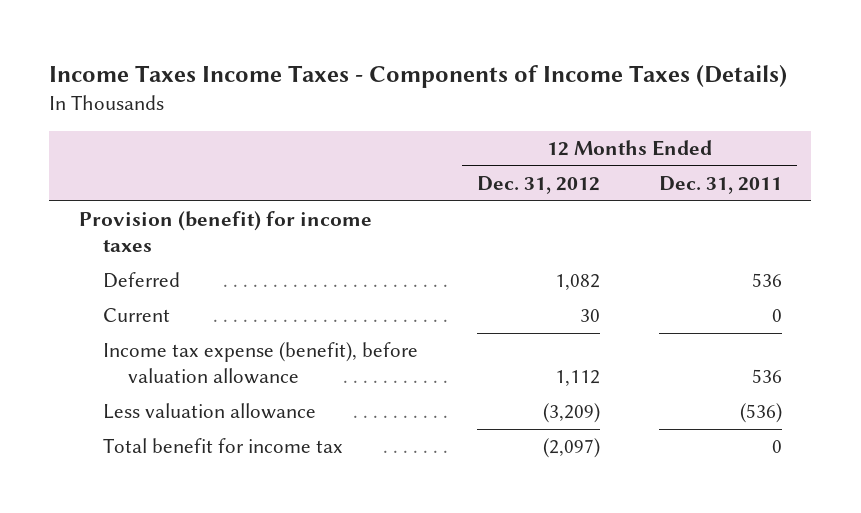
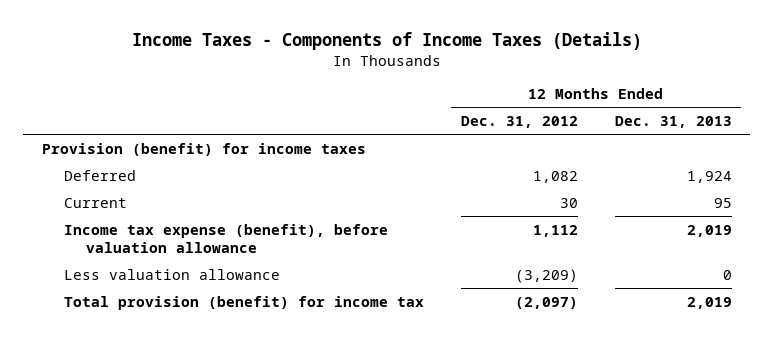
- Income Taxes Income Taxes - Components of Income Taxes (Details)
+ Income Taxes - Components of Income Taxes (Details)
- | 12 Months Ended Dec. 31, 2012 | 12 Months Ended Dec. 31, 2011
+ | 12 Months Ended Dec. 31, 2012 | 12 Months Ended Dec. 31, 2013
- Total benefit for income tax | (2,097) | 0
+ Total provision (benefit) for income tax | (2,097) | 2,019

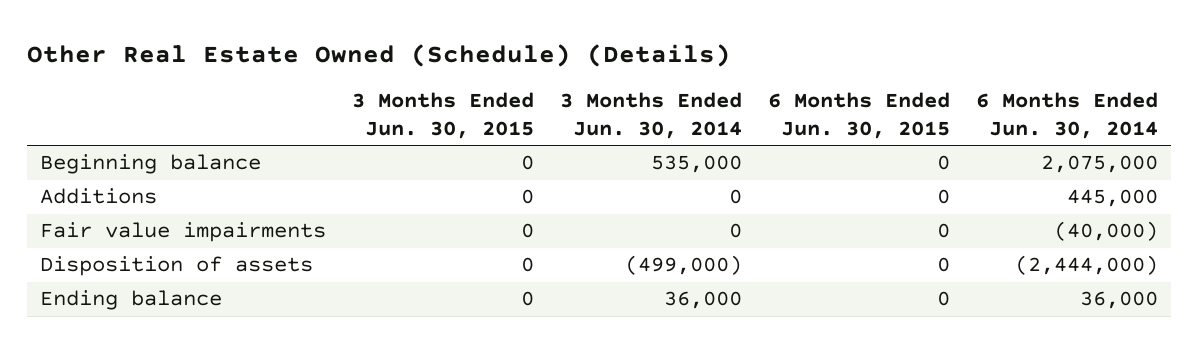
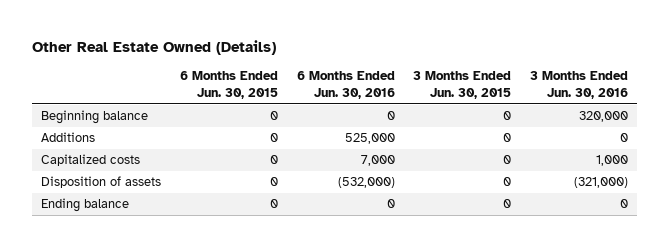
- Other Real Estate Owned (Schedule) (Details)
+ Other Real Estate Owned (Details)
- | 3 Months Ended Jun. 30, 2015 | 3 Months Ended Jun. 30, 2014 | 6 Months Ended Jun. 30, 2015 | 6 Months Ended Jun. 30, 2014
+ | 6 Months Ended Jun. 30, 2015 | 6 Months Ended Jun. 30, 2016 | 3 Months Ended Jun. 30, 2015 | 3 Months Ended Jun. 30, 2016
- Fair value impairments | 0 | 0 | 0 | (40,000)
+ Capitalized costs | 0 | 7,000 | 0 | 1,000

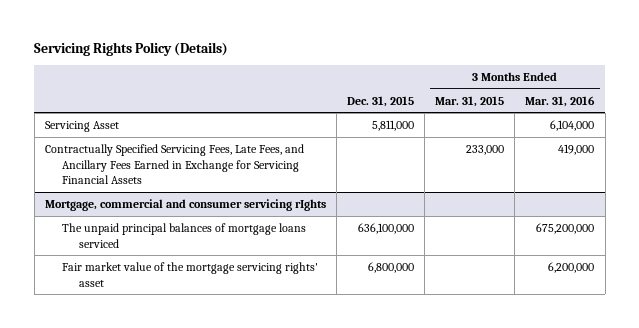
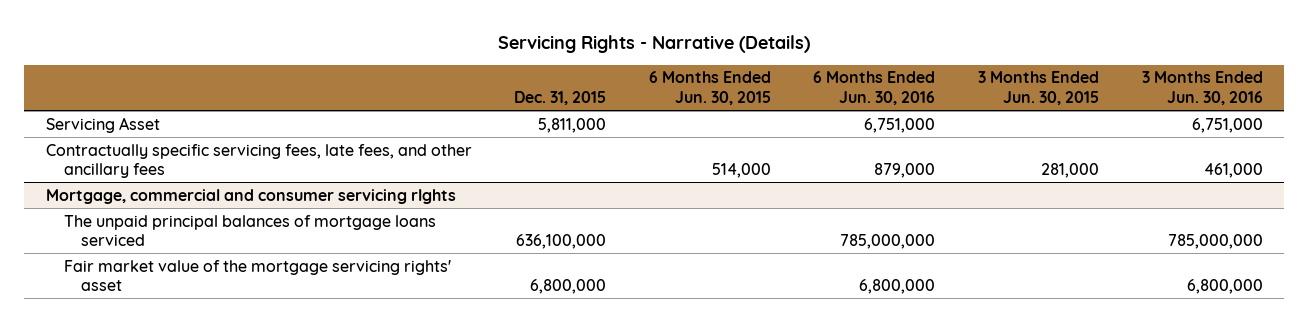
- Servicing Rights Policy (Details)
+ Servicing Rights - Narrative (Details)
- | Dec. 31, 2015 | 3 Months Ended Mar. 31, 2015 | 3 Months Ended Mar. 31, 2016
+ | Dec. 31, 2015 | 6 Months Ended Jun. 30, 2015 | 6 Months Ended Jun. 30, 2016 | 3 Months Ended Jun. 30, 2015 | 3 Months Ended Jun. 30, 2016
- Contractually Specified Servicing Fees, Late Fees, and Ancillary Fees Earned in Exchange for Servicing Financial Assets | | 233,000 | 419,000
+ Contractually specific servicing fees, late fees, and other ancillary fees | | 514,000 | 879,000 | 281,000 | 461,000

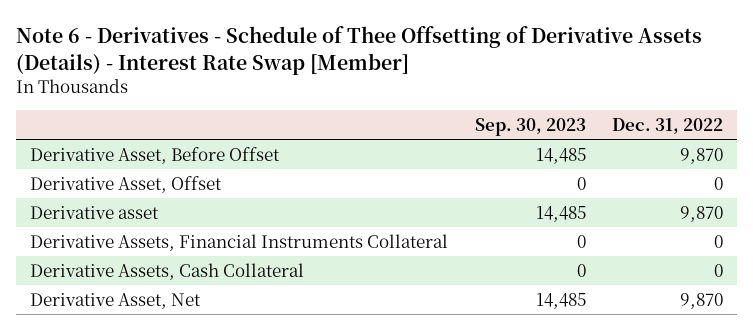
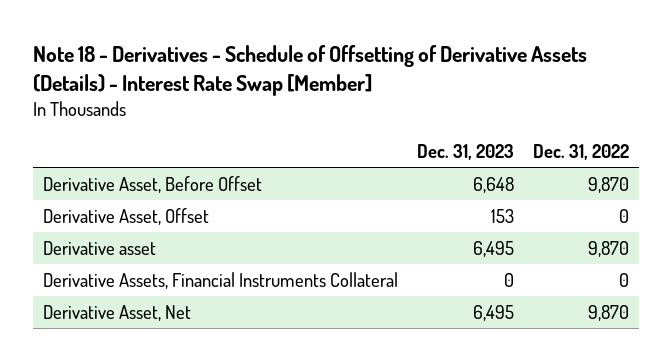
- Note 6 - Derivatives - Schedule of Thee Offsetting of Derivative Assets (Details) - Interest Rate Swap [Member]
+ Note 18 - Derivatives - Schedule of Offsetting of Derivative Assets (Details) - Interest Rate Swap [Member]
- | Sep. 30, 2023 | Dec. 31, 2022
+ | Dec. 31, 2023 | Dec. 31, 2022
- Derivative Assets, Cash Collateral | 0 | 0

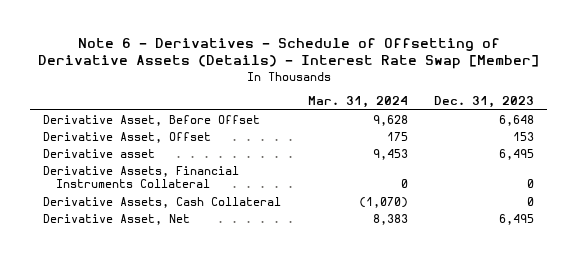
- Note 18 - Derivatives - Schedule of Offsetting of Derivative Assets (Details) - Interest Rate Swap [Member]
+ Note 6 - Derivatives - Schedule of Offsetting of Derivative Assets (Details) - Interest Rate Swap [Member]
- | Dec. 31, 2023 | Dec. 31, 2022
+ | Mar. 31, 2024 | Dec. 31, 2023
+ Derivative Assets, Cash Collateral | (1,070) | 0

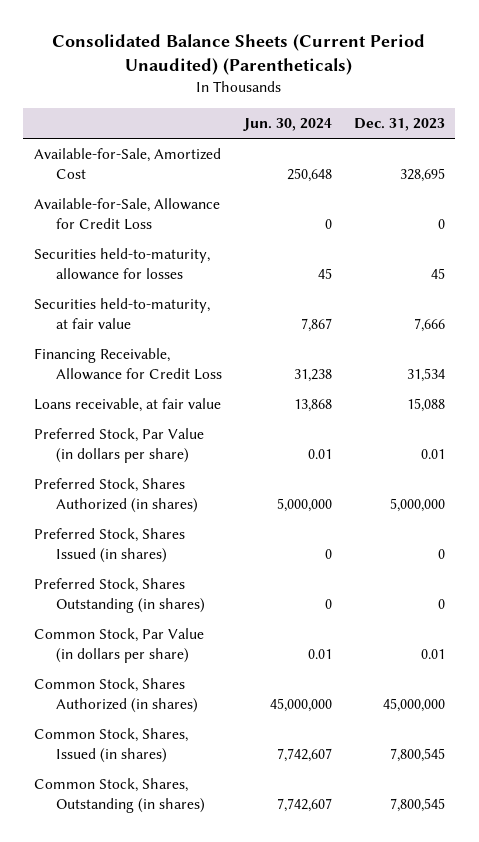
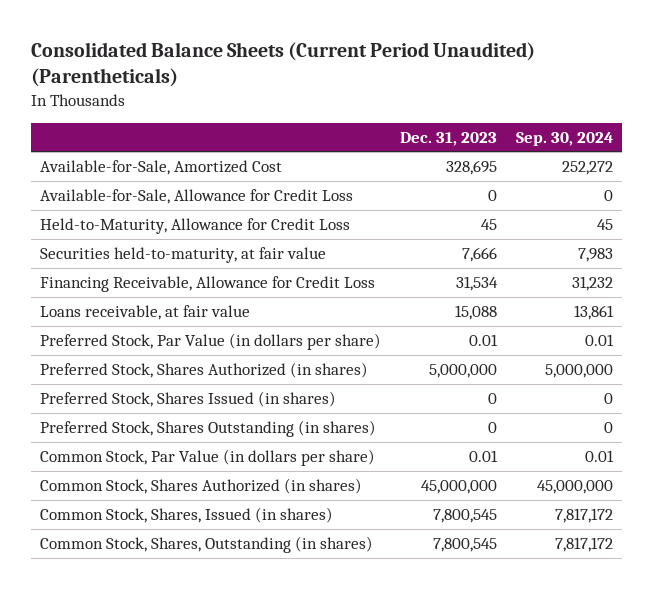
- | Jun. 30, 2024 | Dec. 31, 2023
+ | Dec. 31, 2023 | Sep. 30, 2024
- Securities held-to-maturity, allowance for losses | 45 | 45
+ Held-to-Maturity, Allowance for Credit Loss | 45 | 45

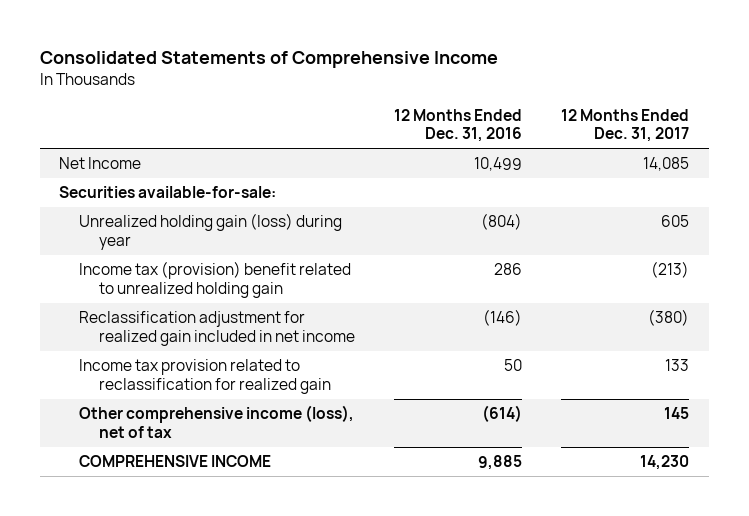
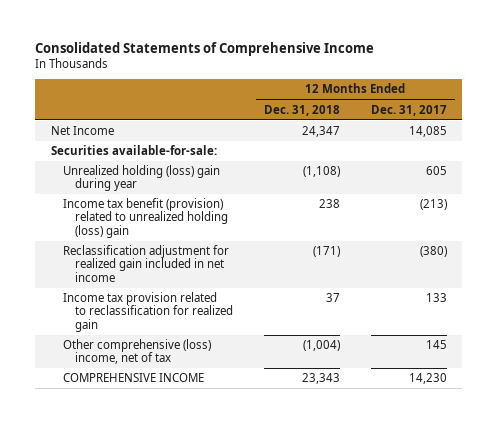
- | 12 Months Ended Dec. 31, 2016 | 12 Months Ended Dec. 31, 2017
+ | 12 Months Ended Dec. 31, 2018 | 12 Months Ended Dec. 31, 2017
- Unrealized holding gain (loss) during year | (804) | 605
- Income tax (provision) benefit related to unrealized holding gain | 286 | (213)
+ Unrealized holding (loss) gain during year | (1,108) | 605
+ Income tax benefit (provision) related to unrealized holding (loss) gain | 238 | (213)
- Other comprehensive income (loss), net of tax | (614) | 145
+ Other comprehensive (loss) income, net of tax | (1,004) | 145

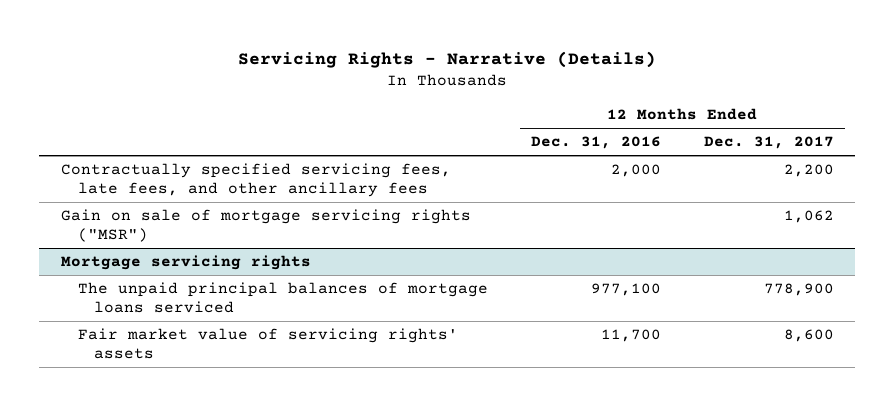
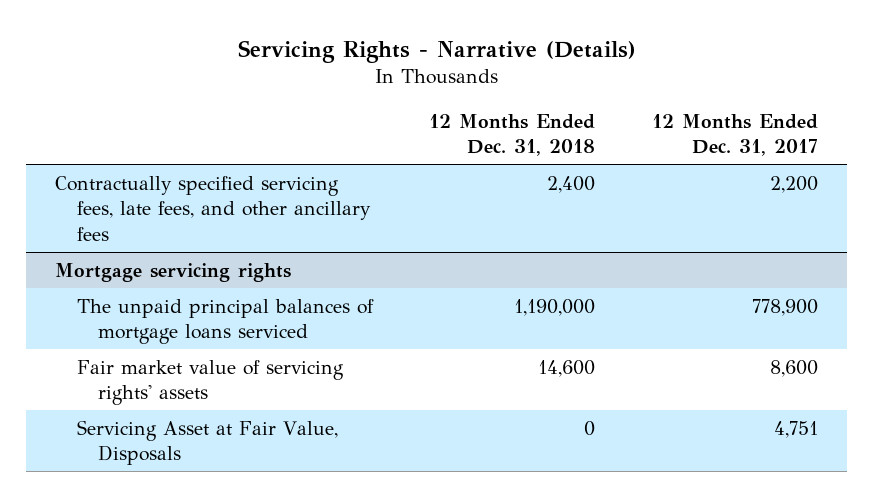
- | 12 Months Ended Dec. 31, 2016 | 12 Months Ended Dec. 31, 2017
+ | 12 Months Ended Dec. 31, 2018 | 12 Months Ended Dec. 31, 2017
- Gain on sale of mortgage servicing rights ("MSR") | | 1,062
@ Mortgage servicing rights
+ Servicing Asset at Fair Value, Disposals | 0 | 4,751

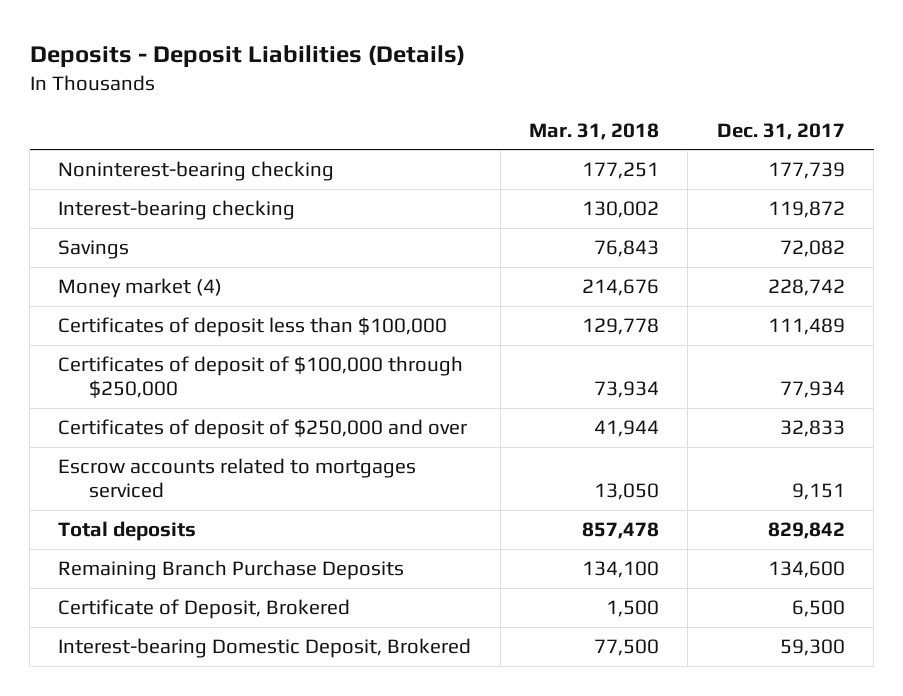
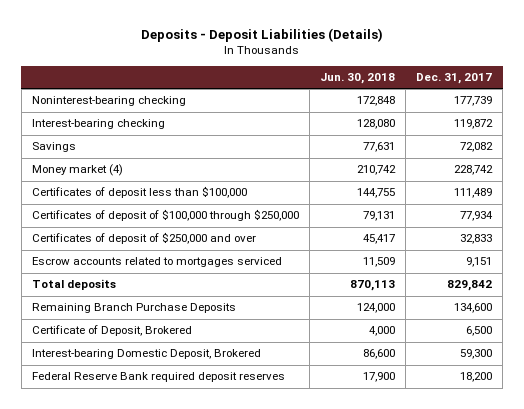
- | Mar. 31, 2018 | Dec. 31, 2017
+ | Jun. 30, 2018 | Dec. 31, 2017
+ Federal Reserve Bank required deposit reserves | 17,900 | 18,200

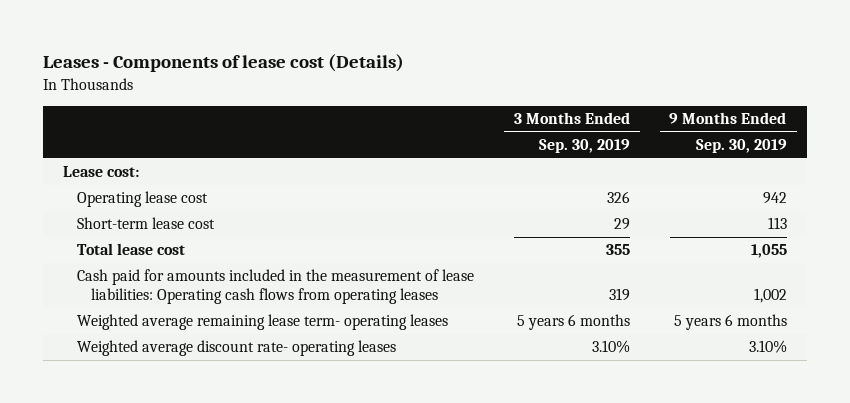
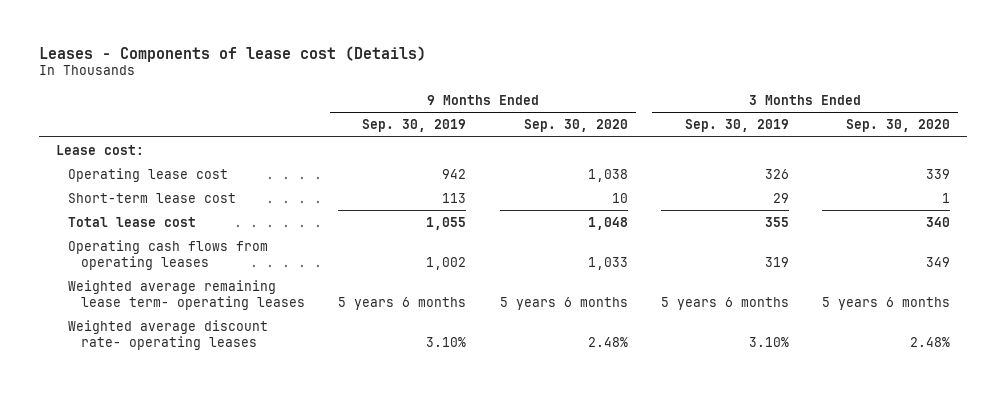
- | 3 Months Ended Sep. 30, 2019 | 9 Months Ended Sep. 30, 2019
+ | 9 Months Ended Sep. 30, 2019 | 9 Months Ended Sep. 30, 2020 | 3 Months Ended Sep. 30, 2019 | 3 Months Ended Sep. 30, 2020
- Cash paid for amounts included in the measurement of lease liabilities: Operating cash flows from operating leases | 319 | 1,002
+ Operating cash flows from operating leases | 1,002 | 1,033 | 319 | 349

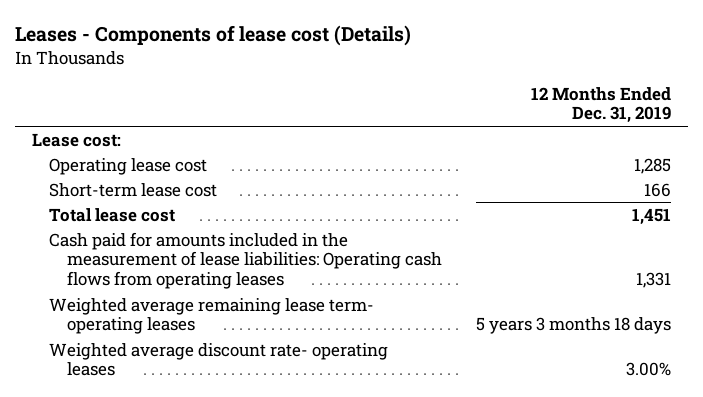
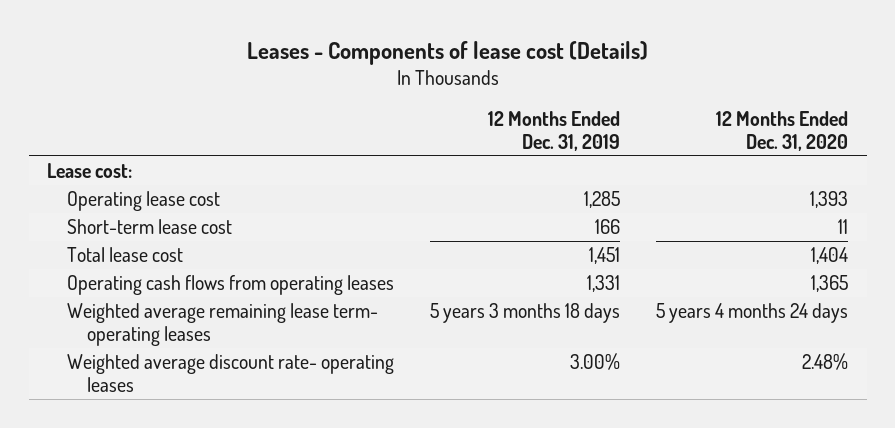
- | 12 Months Ended Dec. 31, 2019
+ | 12 Months Ended Dec. 31, 2019 | 12 Months Ended Dec. 31, 2020
- Cash paid for amounts included in the measurement of lease liabilities: Operating cash flows from operating leases | 1,331
+ Operating cash flows from operating leases | 1,331 | 1,365

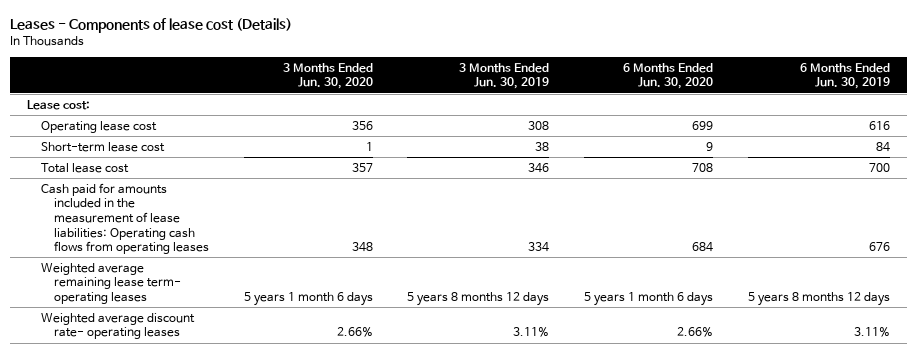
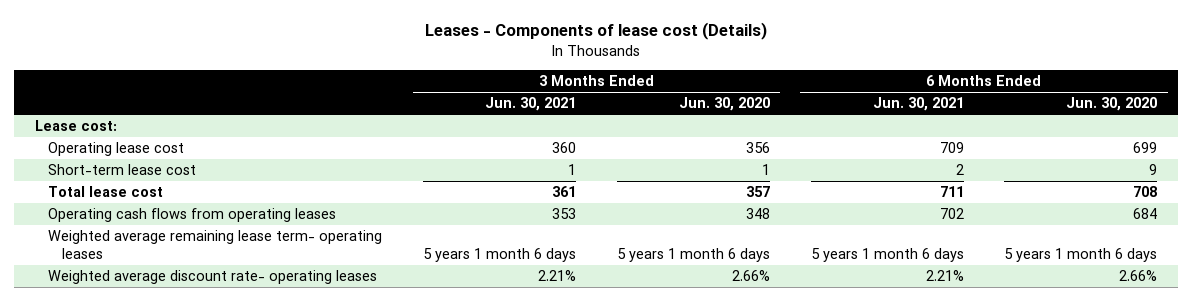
- | 3 Months Ended Jun. 30, 2020 | 3 Months Ended Jun. 30, 2019 | 6 Months Ended Jun. 30, 2020 | 6 Months Ended Jun. 30, 2019
+ | 3 Months Ended Jun. 30, 2021 | 3 Months Ended Jun. 30, 2020 | 6 Months Ended Jun. 30, 2021 | 6 Months Ended Jun. 30, 2020
- Cash paid for amounts included in the measurement of lease liabilities: Operating cash flows from operating leases | 348 | 334 | 684 | 676
+ Operating cash flows from operating leases | 353 | 348 | 702 | 684

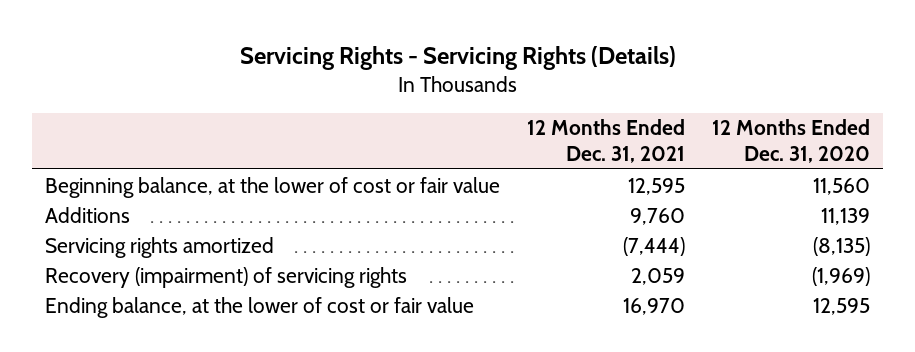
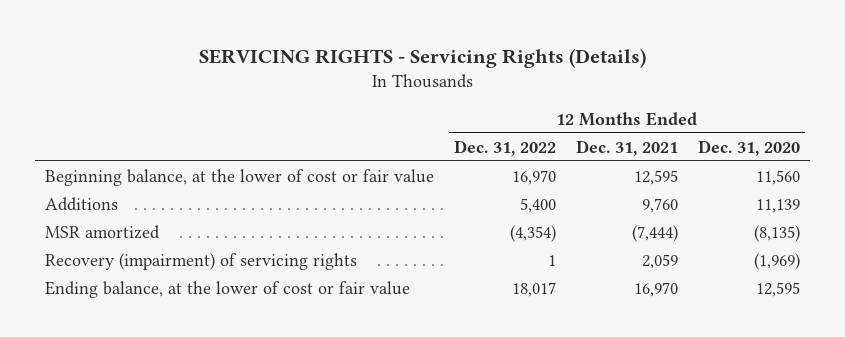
- Servicing Rights - Servicing Rights (Details)
+ SERVICING RIGHTS - Servicing Rights (Details)
- | 12 Months Ended Dec. 31, 2021 | 12 Months Ended Dec. 31, 2020
+ | 12 Months Ended Dec. 31, 2022 | 12 Months Ended Dec. 31, 2021 | 12 Months Ended Dec. 31, 2020
- Servicing rights amortized | (7,444) | (8,135)
+ MSR amortized | (4,354) | (7,444) | (8,135)

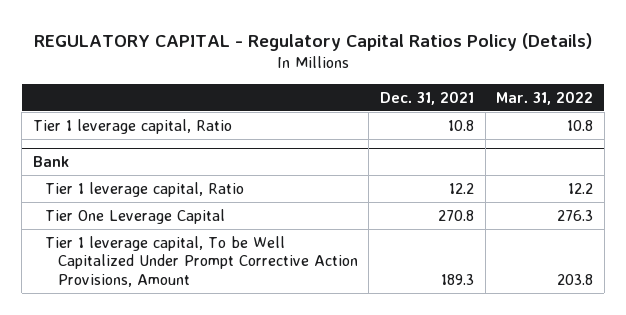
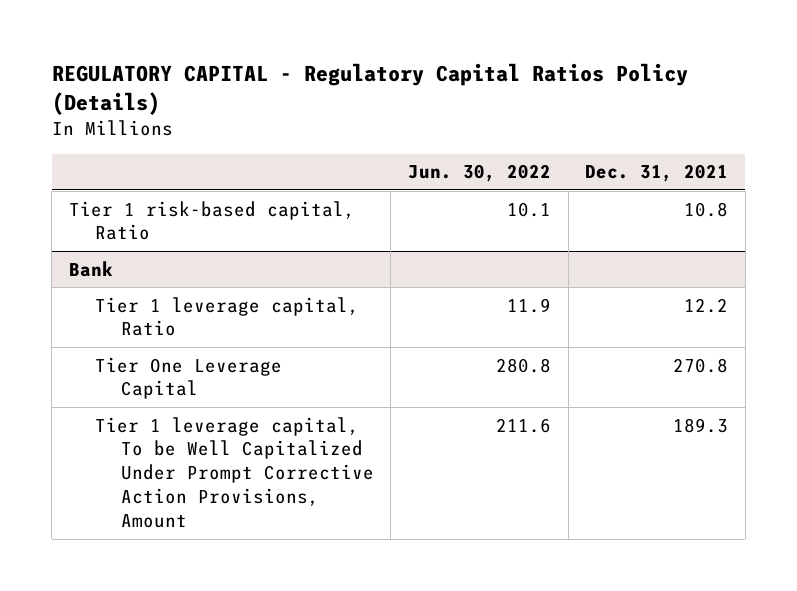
- | Dec. 31, 2021 | Mar. 31, 2022
+ | Jun. 30, 2022 | Dec. 31, 2021
- Tier 1 leverage capital, Ratio | 10.8 | 10.8
+ Tier 1 risk-based capital, Ratio | 10.1 | 10.8

